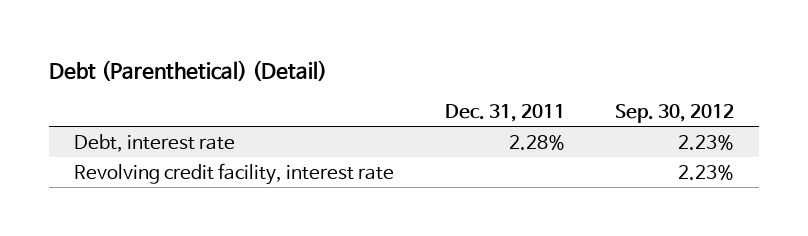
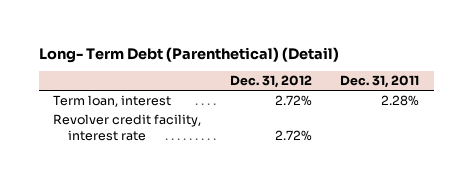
- Debt (Parenthetical) (Detail)
+ Long- Term Debt (Parenthetical) (Detail)
- | Dec. 31, 2011 | Sep. 30, 2012
+ | Dec. 31, 2012 | Dec. 31, 2011
- Debt, interest rate | 2.28% | 2.23%
- Revolving credit facility, interest rate | | 2.23%
+ Term loan, interest | 2.72% | 2.28%
+ Revolver credit facility, interest rate | 2.72% |

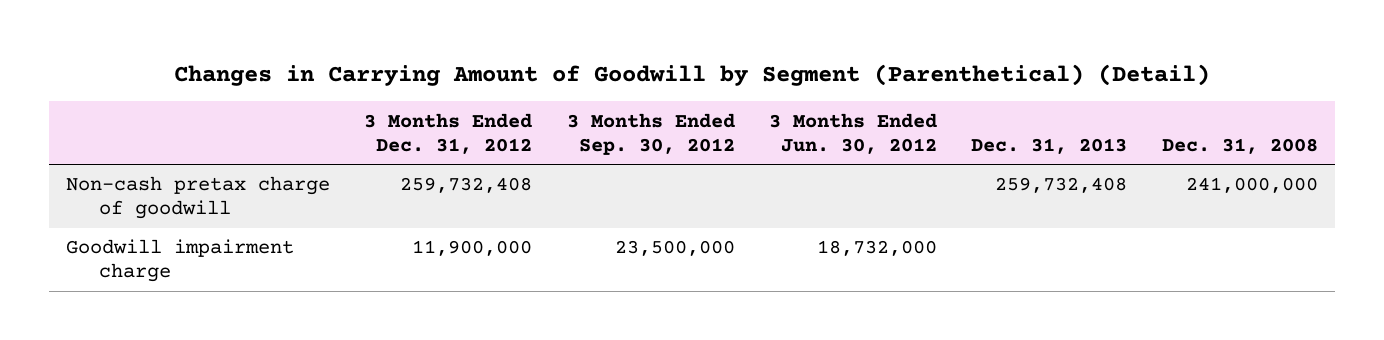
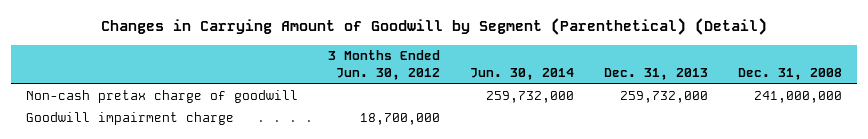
- | 3 Months Ended Dec. 31, 2012 | 3 Months Ended Sep. 30, 2012 | 3 Months Ended Jun. 30, 2012 | Dec. 31, 2013 | Dec. 31, 2008
+ | 3 Months Ended Jun. 30, 2012 | Jun. 30, 2014 | Dec. 31, 2013 | Dec. 31, 2008
- Non-cash pretax charge of goodwill | 259,732,408 | | | 259,732,408 | 241,000,000
- Goodwill impairment charge | 11,900,000 | 23,500,000 | 18,732,000 | |
+ Non-cash pretax charge of goodwill | | 259,732,000 | 259,732,000 | 241,000,000
+ Goodwill impairment charge | 18,700,000 | | |

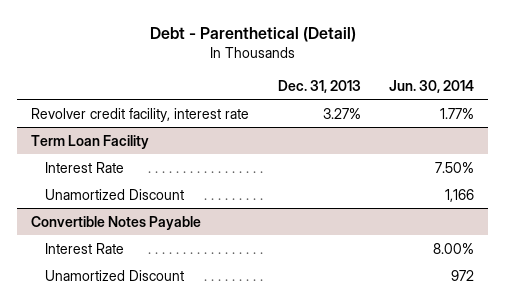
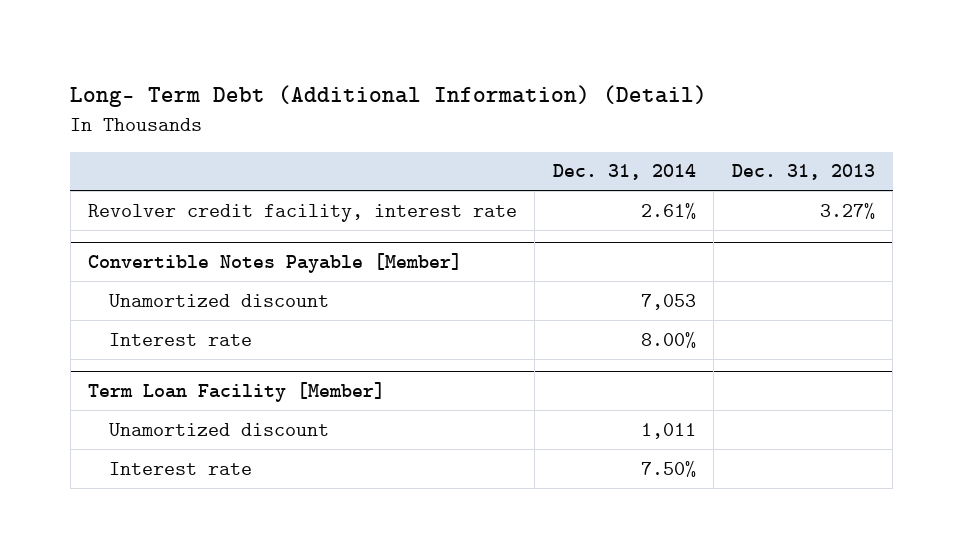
- Debt - Parenthetical (Detail)
+ Long- Term Debt (Additional Information) (Detail)
- | Dec. 31, 2013 | Jun. 30, 2014
+ | Dec. 31, 2014 | Dec. 31, 2013
- Term Loan Facility
- Interest Rate | | 7.50%
- Unamortized Discount | | 1,166
- Convertible Notes Payable
- Interest Rate | | 8.00%
- Unamortized Discount | | 972
+ Convertible Notes Payable [Member]
+ Unamortized discount | 7,053 |
+ Interest rate | 8.00% |
+ Term Loan Facility [Member]
+ Unamortized discount | 1,011 |
+ Interest rate | 7.50% |

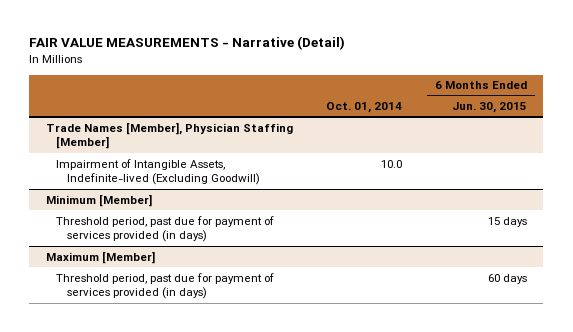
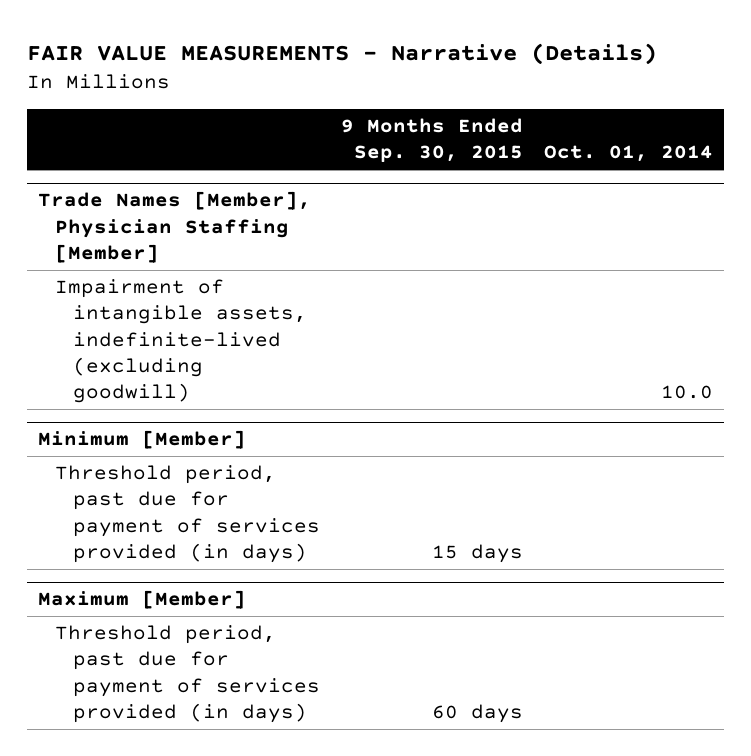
- FAIR VALUE MEASUREMENTS - Narrative (Detail)
+ FAIR VALUE MEASUREMENTS - Narrative (Details)
- | Oct. 01, 2014 | 6 Months Ended Jun. 30, 2015
+ | 9 Months Ended Sep. 30, 2015 | Oct. 01, 2014
@ Trade Names [Member], Physician Staffing [Member]
- Impairment of Intangible Assets, Indefinite-lived (Excluding Goodwill) | 10.0 |
+ Impairment of intangible assets, indefinite-lived (excluding goodwill) | | 10.0

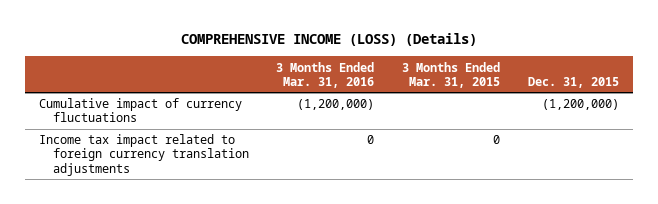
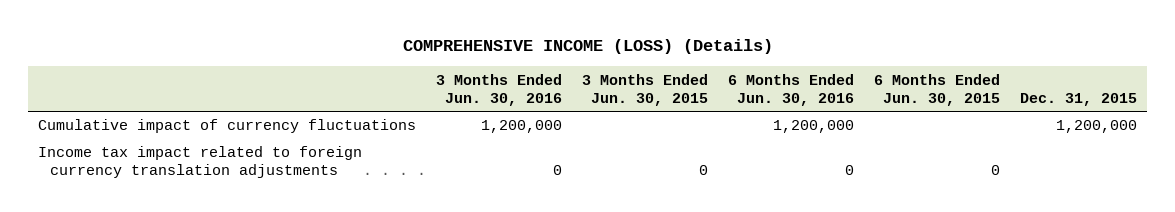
- | 3 Months Ended Mar. 31, 2016 | 3 Months Ended Mar. 31, 2015 | Dec. 31, 2015
+ | 3 Months Ended Jun. 30, 2016 | 3 Months Ended Jun. 30, 2015 | 6 Months Ended Jun. 30, 2016 | 6 Months Ended Jun. 30, 2015 | Dec. 31, 2015
- Cumulative impact of currency fluctuations | (1,200,000) | | (1,200,000)
+ Cumulative impact of currency fluctuations | 1,200,000 | | 1,200,000 | | 1,200,000

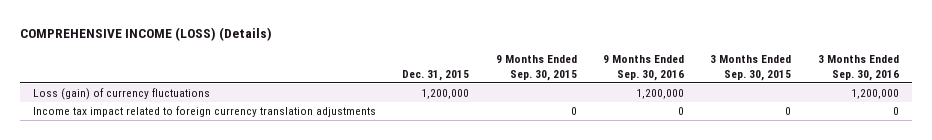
- | 3 Months Ended Jun. 30, 2016 | 3 Months Ended Jun. 30, 2015 | 6 Months Ended Jun. 30, 2016 | 6 Months Ended Jun. 30, 2015 | Dec. 31, 2015
+ | Dec. 31, 2015 | 9 Months Ended Sep. 30, 2015 | 9 Months Ended Sep. 30, 2016 | 3 Months Ended Sep. 30, 2015 | 3 Months Ended Sep. 30, 2016
- Cumulative impact of currency fluctuations | 1,200,000 | | 1,200,000 | | 1,200,000
+ Loss (gain) of currency fluctuations | 1,200,000 | | 1,200,000 | | 1,200,000

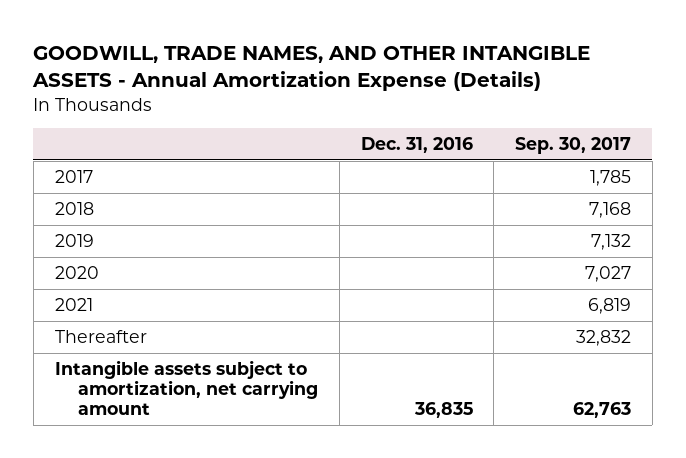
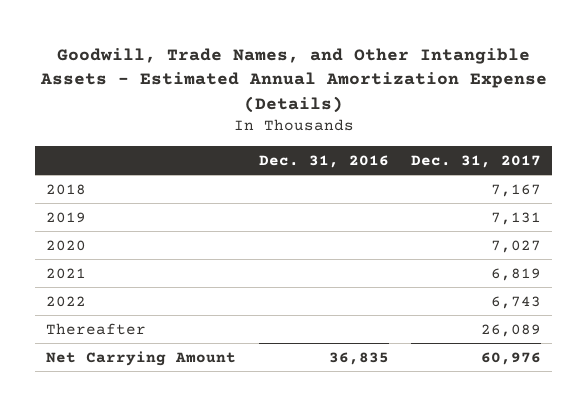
- GOODWILL, TRADE NAMES, AND OTHER INTANGIBLE ASSETS - Annual Amortization Expense (Details)
+ Goodwill, Trade Names, and Other Intangible Assets - Estimated Annual Amortization Expense (Details)
- | Dec. 31, 2016 | Sep. 30, 2017
+ | Dec. 31, 2016 | Dec. 31, 2017
- 2017 | | 1,785
+ 2022 | | 6,743
- Intangible assets subject to amortization, net carrying amount | 36,835 | 62,763
+ Net Carrying Amount | 36,835 | 60,976

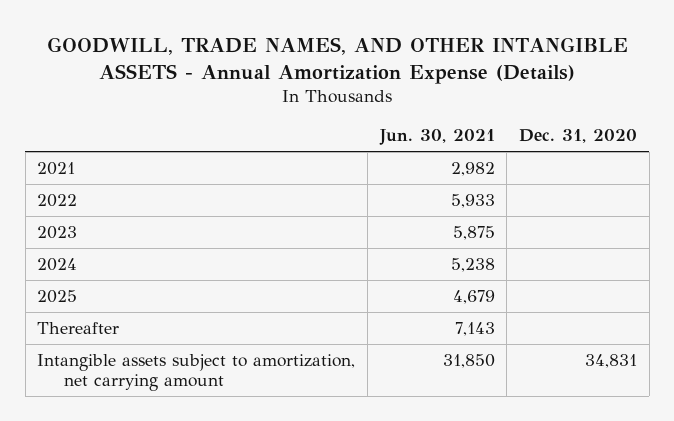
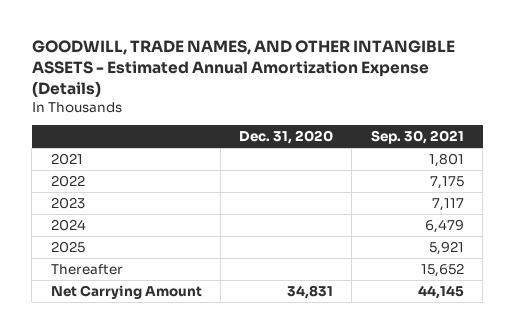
- GOODWILL, TRADE NAMES, AND OTHER INTANGIBLE ASSETS - Annual Amortization Expense (Details)
+ GOODWILL, TRADE NAMES, AND OTHER INTANGIBLE ASSETS - Estimated Annual Amortization Expense (Details)
- | Jun. 30, 2021 | Dec. 31, 2020
+ | Dec. 31, 2020 | Sep. 30, 2021
- Intangible assets subject to amortization, net carrying amount | 31,850 | 34,831
+ Net Carrying Amount | 34,831 | 44,145

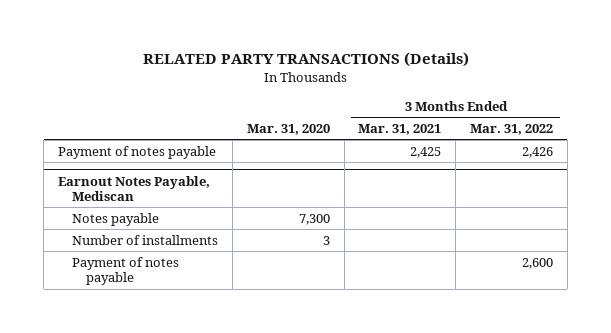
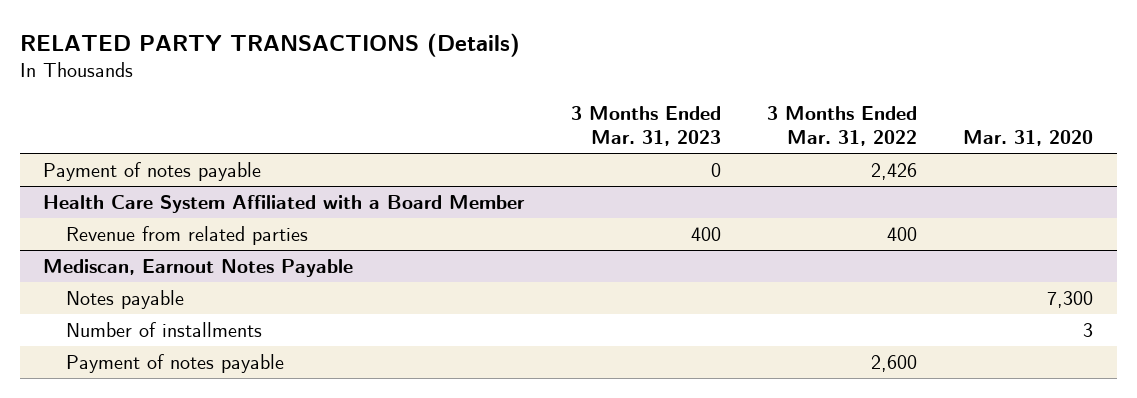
- | Mar. 31, 2020 | 3 Months Ended Mar. 31, 2021 | 3 Months Ended Mar. 31, 2022
+ | 3 Months Ended Mar. 31, 2023 | 3 Months Ended Mar. 31, 2022 | Mar. 31, 2020
- Earnout Notes Payable, Mediscan
+ Health Care System Affiliated with a Board Member
+ Revenue from related parties | 400 | 400 |
+ Mediscan, Earnout Notes Payable

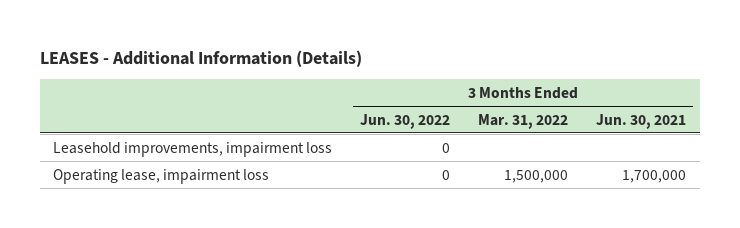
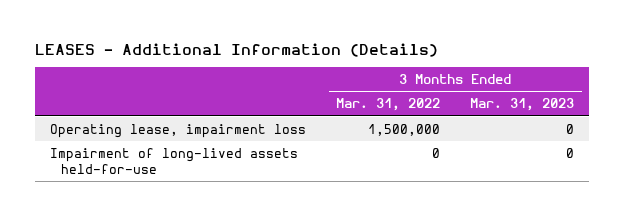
- | 3 Months Ended Jun. 30, 2022 | 3 Months Ended Mar. 31, 2022 | 3 Months Ended Jun. 30, 2021
+ | 3 Months Ended Mar. 31, 2022 | 3 Months Ended Mar. 31, 2023
- Leasehold improvements, impairment loss | 0 | |
+ Impairment of long-lived assets held-for-use | 0 | 0

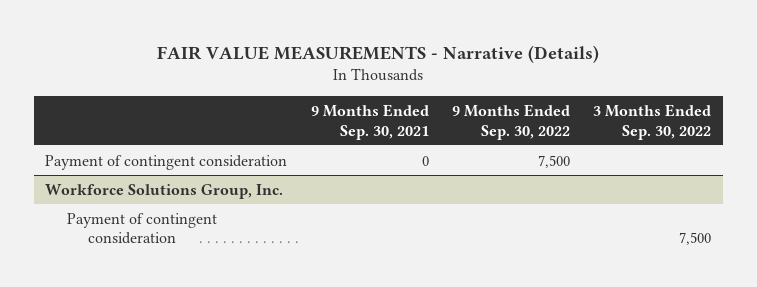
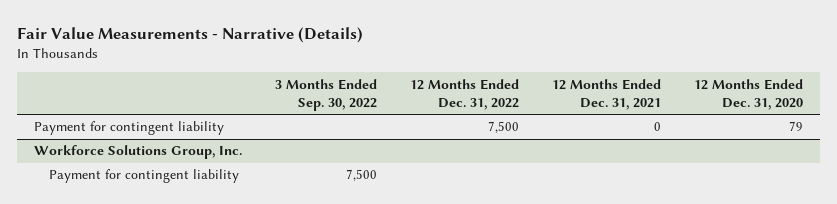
- FAIR VALUE MEASUREMENTS - Narrative (Details)
+ Fair Value Measurements - Narrative (Details)
- | 9 Months Ended Sep. 30, 2021 | 9 Months Ended Sep. 30, 2022 | 3 Months Ended Sep. 30, 2022
+ | 3 Months Ended Sep. 30, 2022 | 12 Months Ended Dec. 31, 2022 | 12 Months Ended Dec. 31, 2021 | 12 Months Ended Dec. 31, 2020
- Payment of contingent consideration | 0 | 7,500 |
+ Payment for contingent liability | | 7,500 | 0 | 79
@ Workforce Solutions Group, Inc.
- Payment of contingent consideration | | | 7,500
+ Payment for contingent liability | 7,500 | | |

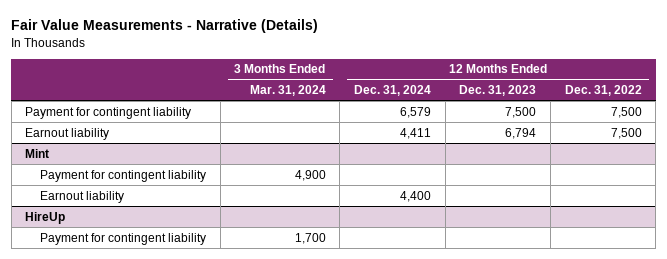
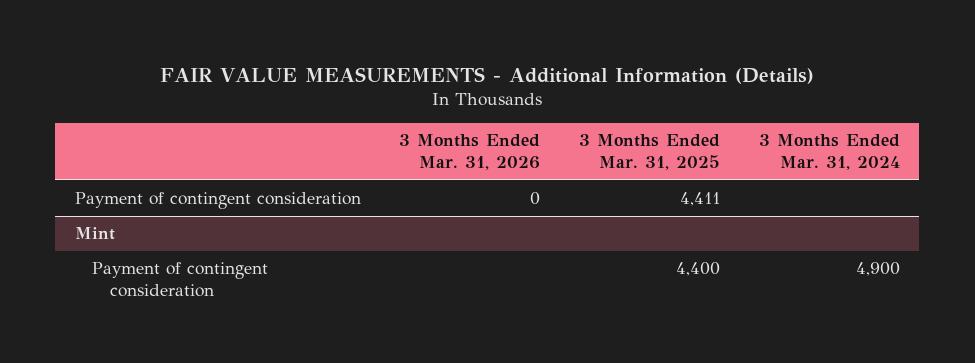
- Fair Value Measurements - Narrative (Details)
+ FAIR VALUE MEASUREMENTS - Additional Information (Details)
- | 3 Months Ended Mar. 31, 2024 | 12 Months Ended Dec. 31, 2024 | 12 Months Ended Dec. 31, 2023 | 12 Months Ended Dec. 31, 2022
+ | 3 Months Ended Mar. 31, 2026 | 3 Months Ended Mar. 31, 2025 | 3 Months Ended Mar. 31, 2024
- Payment for contingent liability | | 6,579 | 7,500 | 7,500
- Earnout liability | | 4,411 | 6,794 | 7,500
+ Payment of contingent consideration | 0 | 4,411 |
@ Mint
- Payment for contingent liability | 4,900 | | |
- Earnout liability | | 4,400 | |
- HireUp
- Payment for contingent liability | 1,700 | | |
@ Mint
+ Payment of contingent consideration | | 4,400 | 4,900

